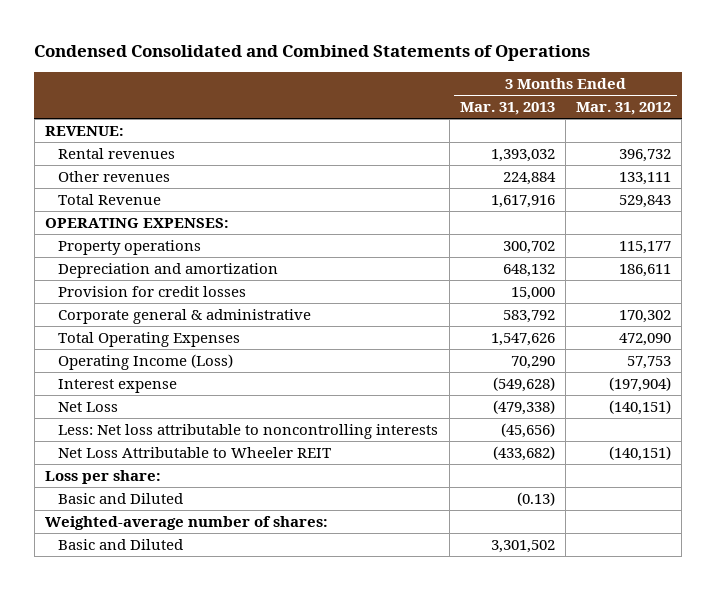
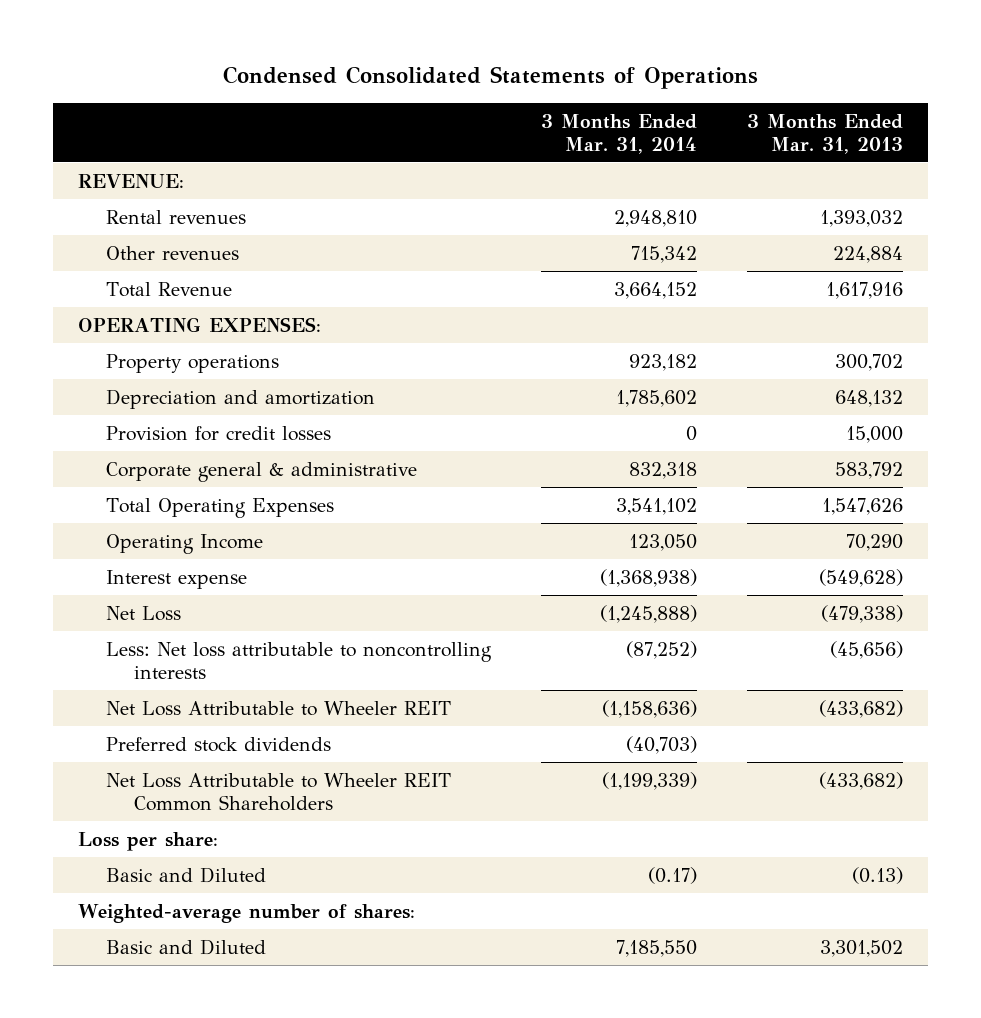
- Condensed Consolidated and Combined Statements of Operations
+ Condensed Consolidated Statements of Operations
- | 3 Months Ended Mar. 31, 2013 | 3 Months Ended Mar. 31, 2012
+ | 3 Months Ended Mar. 31, 2014 | 3 Months Ended Mar. 31, 2013
- Operating Income (Loss) | 70,290 | 57,753
+ Operating Income | 123,050 | 70,290
+ Preferred stock dividends | (40,703) |
+ Net Loss Attributable to Wheeler REIT Common Shareholders | (1,199,339) | (433,682)

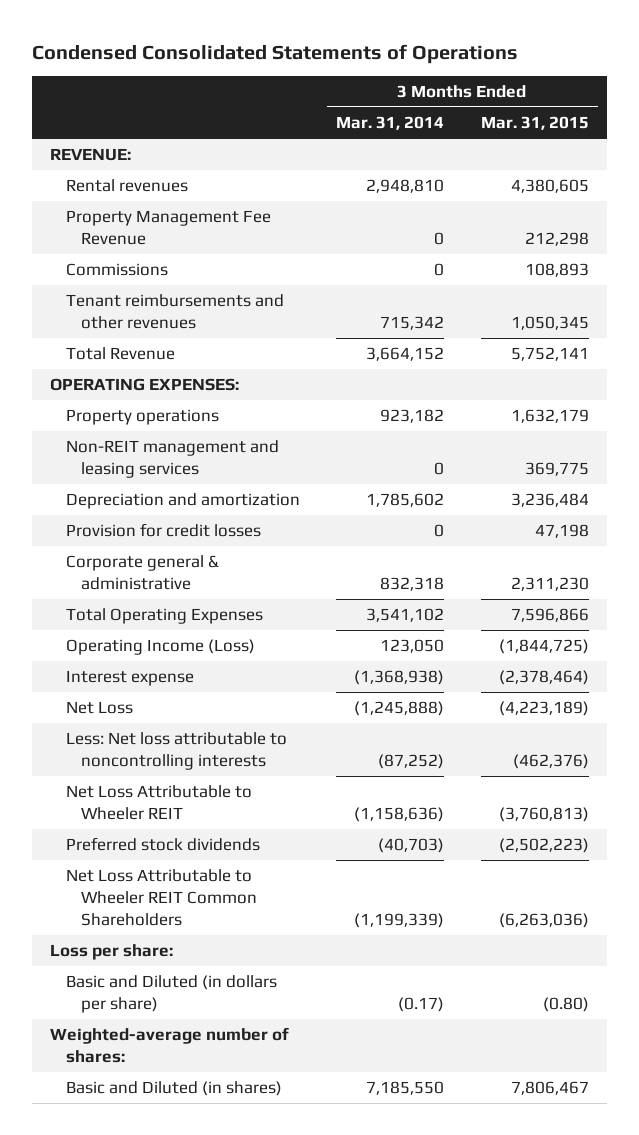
- | 3 Months Ended Mar. 31, 2014 | 3 Months Ended Mar. 31, 2013
+ | 3 Months Ended Mar. 31, 2014 | 3 Months Ended Mar. 31, 2015
- Other revenues | 715,342 | 224,884
+ Property Management Fee Revenue | 0 | 212,298
+ Commissions | 0 | 108,893
+ Tenant reimbursements and other revenues | 715,342 | 1,050,345
+ Non-REIT management and leasing services | 0 | 369,775
- Operating Income | 123,050 | 70,290
+ Operating Income (Loss) | 123,050 | (1,844,725)
- Basic and Diluted | (0.17) | (0.13)
+ Basic and Diluted (in dollars per share) | (0.17) | (0.80)
- Basic and Diluted | 7,185,550 | 3,301,502
+ Basic and Diluted (in shares) | 7,185,550 | 7,806,467

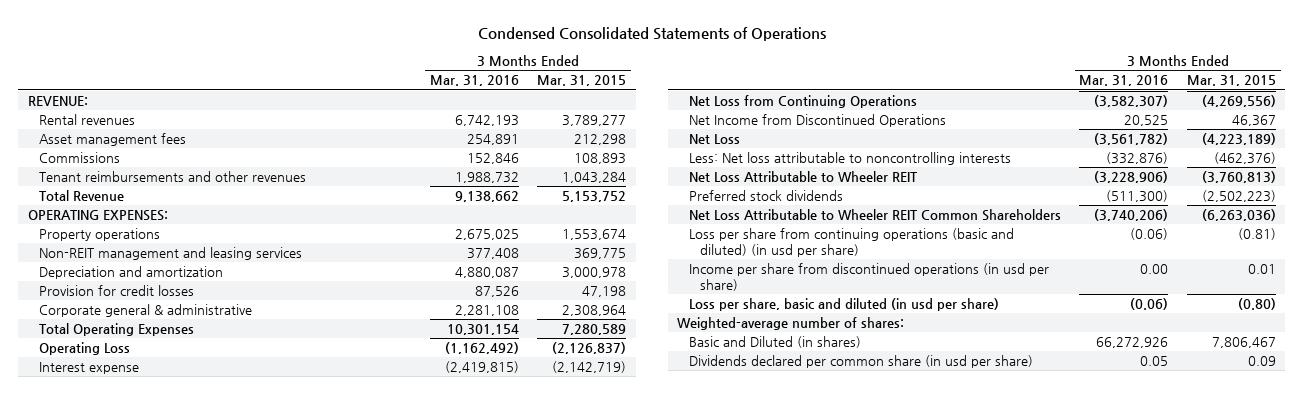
- | 3 Months Ended Mar. 31, 2014 | 3 Months Ended Mar. 31, 2015
+ | 3 Months Ended Mar. 31, 2016 | 3 Months Ended Mar. 31, 2015
- Rental revenues | 2,948,810 | 4,380,605
- Property Management Fee Revenue | 0 | 212,298
+ Rental revenues | 6,742,193 | 3,789,277
+ Asset management fees | 254,891 | 212,298
- Tenant reimbursements and other revenues | 715,342 | 1,050,345
- Total Revenue | 3,664,152 | 5,752,141
+ Tenant reimbursements and other revenues | 1,988,732 | 1,043,284
+ Total Revenue | 9,138,662 | 5,153,752
- Property operations | 923,182 | 1,632,179
+ Property operations | 2,675,025 | 1,553,674
- Depreciation and amortization | 1,785,602 | 3,236,484
+ Depreciation and amortization | 4,880,087 | 3,000,978
- Corporate general & administrative | 832,318 | 2,311,230
- Total Operating Expenses | 3,541,102 | 7,596,866
- Operating Income (Loss) | 123,050 | (1,844,725)
- Interest expense | (1,368,938) | (2,378,464)
+ Corporate general & administrative | 2,281,108 | 2,308,964
+ Total Operating Expenses | 10,301,154 | 7,280,589
+ Operating Loss | (1,162,492) | (2,126,837)
+ Interest expense | (2,419,815) | (2,142,719)
+ Net Loss from Continuing Operations | (3,582,307) | (4,269,556)
+ Net Income from Discontinued Operations | 20,525 | 46,367
- Loss per share:
- Basic and Diluted (in dollars per share) | (0.17) | (0.80)
+ Loss per share from continuing operations (basic and diluted) (in usd per share) | (0.06) | (0.81)
+ Income per share from discontinued operations (in usd per share) | 0.00 | 0.01
+ Loss per share, basic and diluted (in usd per share) | (0.06) | (0.80)
+ Dividends declared per common share (in usd per share) | 0.05 | 0.09

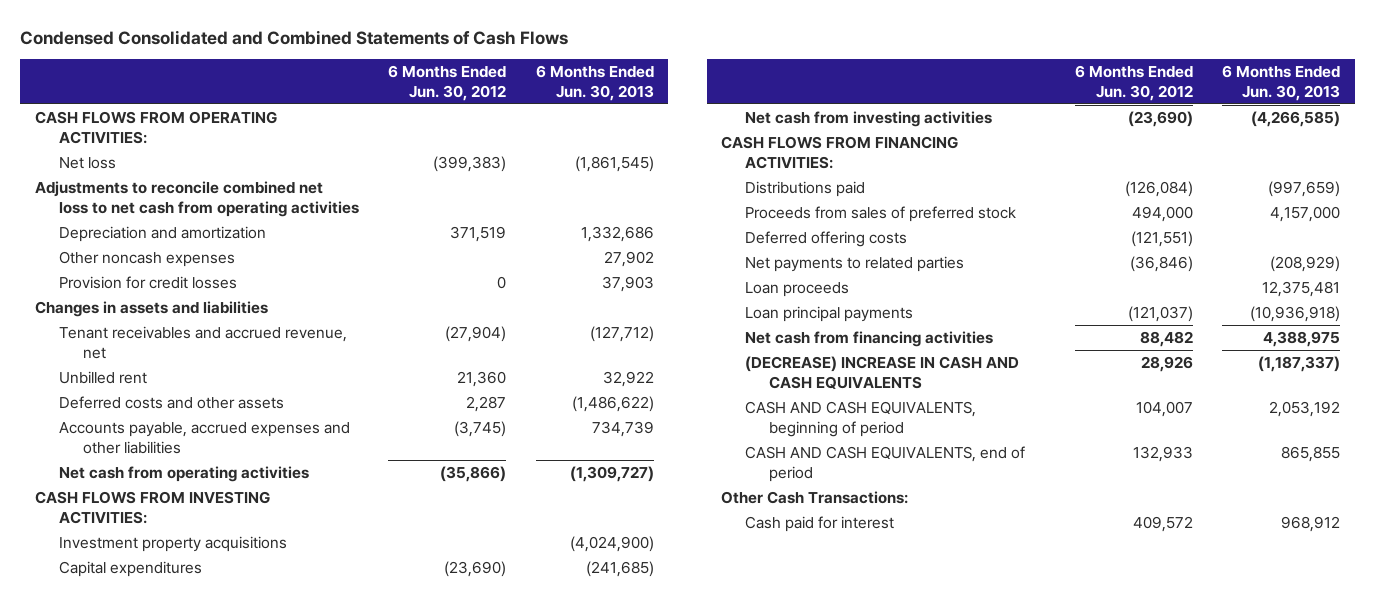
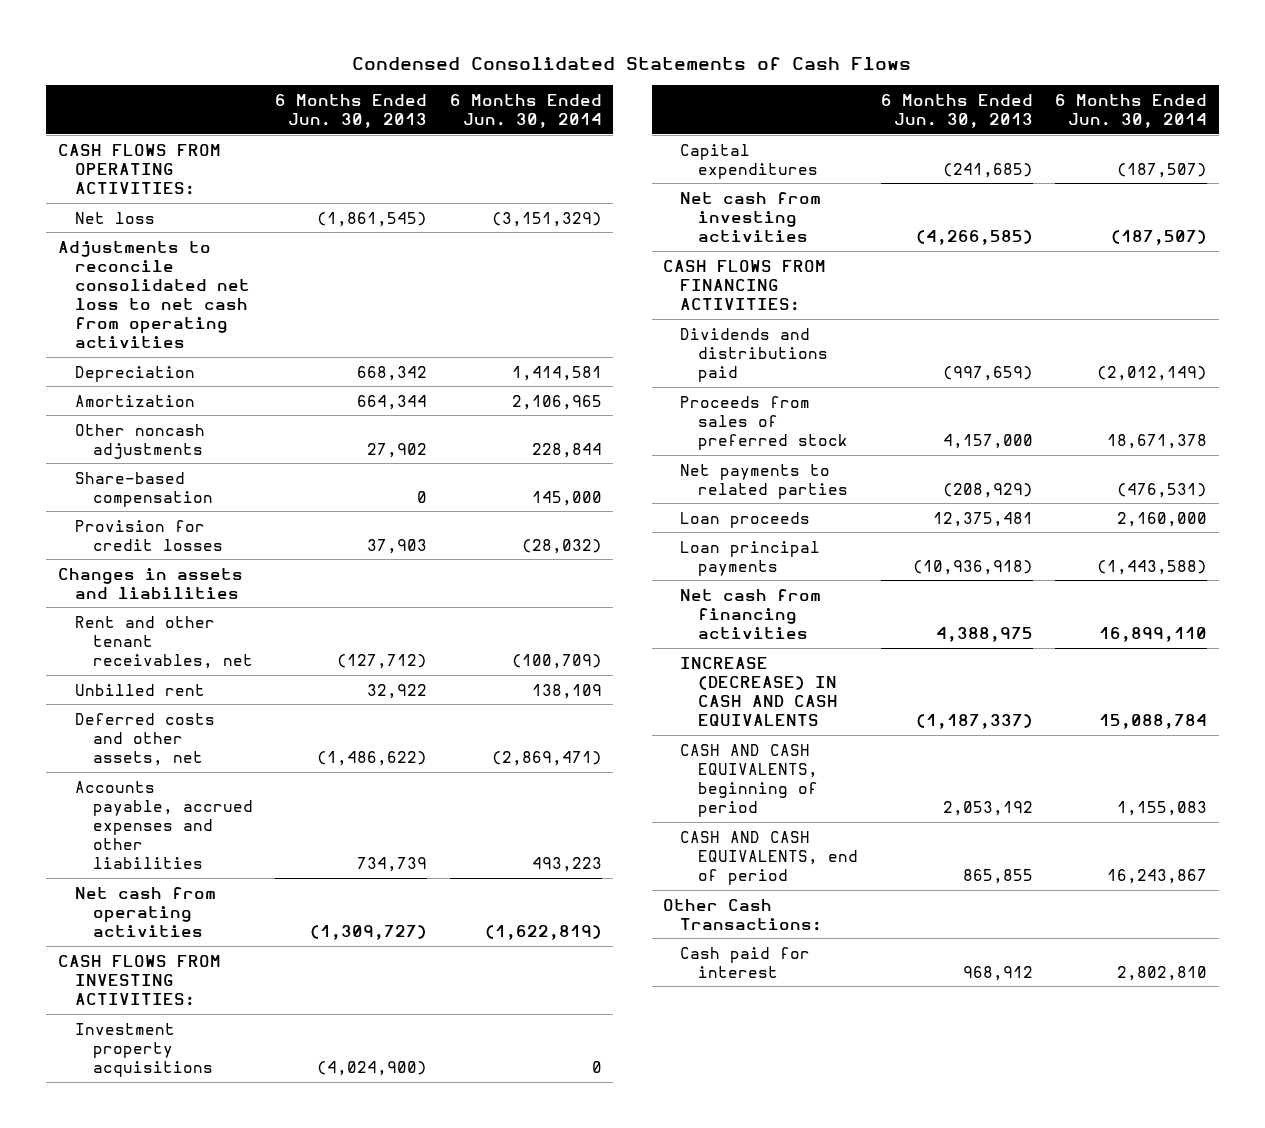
- Condensed Consolidated and Combined Statements of Cash Flows
+ Condensed Consolidated Statements of Cash Flows
- | 6 Months Ended Jun. 30, 2012 | 6 Months Ended Jun. 30, 2013
+ | 6 Months Ended Jun. 30, 2013 | 6 Months Ended Jun. 30, 2014
- Adjustments to reconcile combined net loss to net cash from operating activities
- Depreciation and amortization | 371,519 | 1,332,686
- Other noncash expenses | | 27,902
+ Adjustments to reconcile consolidated net loss to net cash from operating activities
+ Depreciation | 668,342 | 1,414,581
+ Amortization | 664,344 | 2,106,965
+ Other noncash adjustments | 27,902 | 228,844
+ Share-based compensation | 0 | 145,000
- Tenant receivables and accrued revenue, net | (27,904) | (127,712)
+ Rent and other tenant receivables, net | (127,712) | (100,709)
- Deferred costs and other assets | 2,287 | (1,486,622)
+ Deferred costs and other assets, net | (1,486,622) | (2,869,471)
- Distributions paid | (126,084) | (997,659)
+ Dividends and distributions paid | (997,659) | (2,012,149)
- Deferred offering costs | (121,551) |
- (DECREASE) INCREASE IN CASH AND CASH EQUIVALENTS | 28,926 | (1,187,337)
+ INCREASE (DECREASE) IN CASH AND CASH EQUIVALENTS | (1,187,337) | 15,088,784

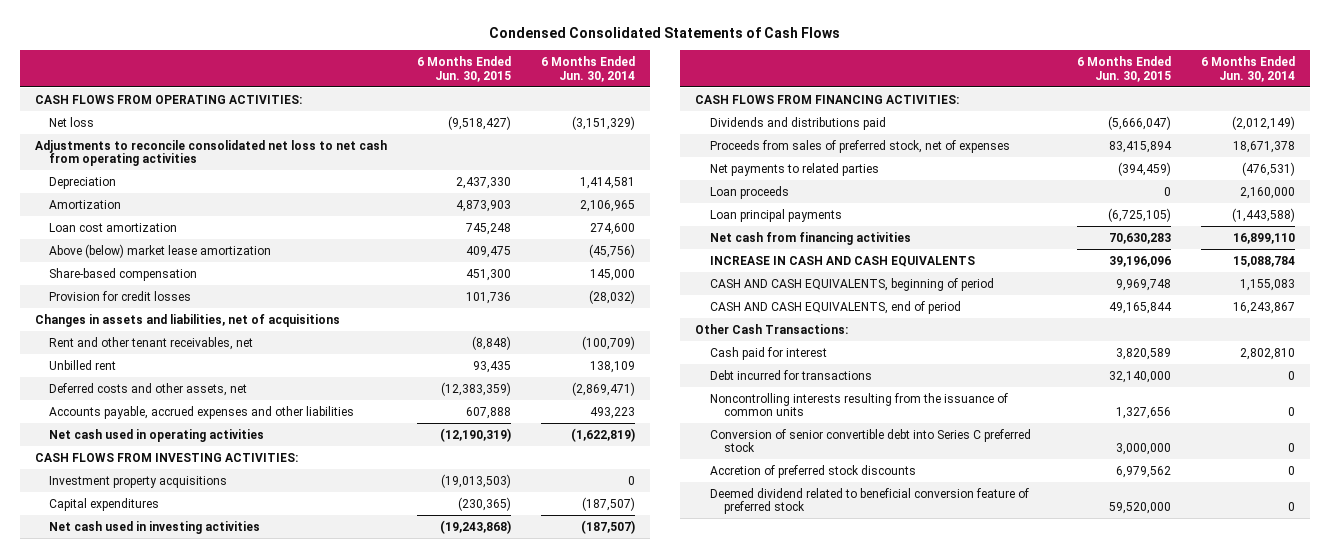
- | 6 Months Ended Jun. 30, 2013 | 6 Months Ended Jun. 30, 2014
+ | 6 Months Ended Jun. 30, 2015 | 6 Months Ended Jun. 30, 2014
- Other noncash adjustments | 27,902 | 228,844
+ Loan cost amortization | 745,248 | 274,600
+ Above (below) market lease amortization | 409,475 | (45,756)
- Changes in assets and liabilities
+ Changes in assets and liabilities, net of acquisitions
- Net cash from operating activities | (1,309,727) | (1,622,819)
+ Net cash used in operating activities | (12,190,319) | (1,622,819)
- Net cash from investing activities | (4,266,585) | (187,507)
+ Net cash used in investing activities | (19,243,868) | (187,507)
- Proceeds from sales of preferred stock | 4,157,000 | 18,671,378
+ Proceeds from sales of preferred stock, net of expenses | 83,415,894 | 18,671,378
- INCREASE (DECREASE) IN CASH AND CASH EQUIVALENTS | (1,187,337) | 15,088,784
+ INCREASE IN CASH AND CASH EQUIVALENTS | 39,196,096 | 15,088,784
+ Debt incurred for transactions | 32,140,000 | 0
+ Noncontrolling interests resulting from the issuance of common units | 1,327,656 | 0
+ Conversion of senior convertible debt into Series C preferred stock | 3,000,000 | 0
+ Accretion of preferred stock discounts | 6,979,562 | 0
+ Deemed dividend related to beneficial conversion feature of preferred stock | 59,520,000 | 0

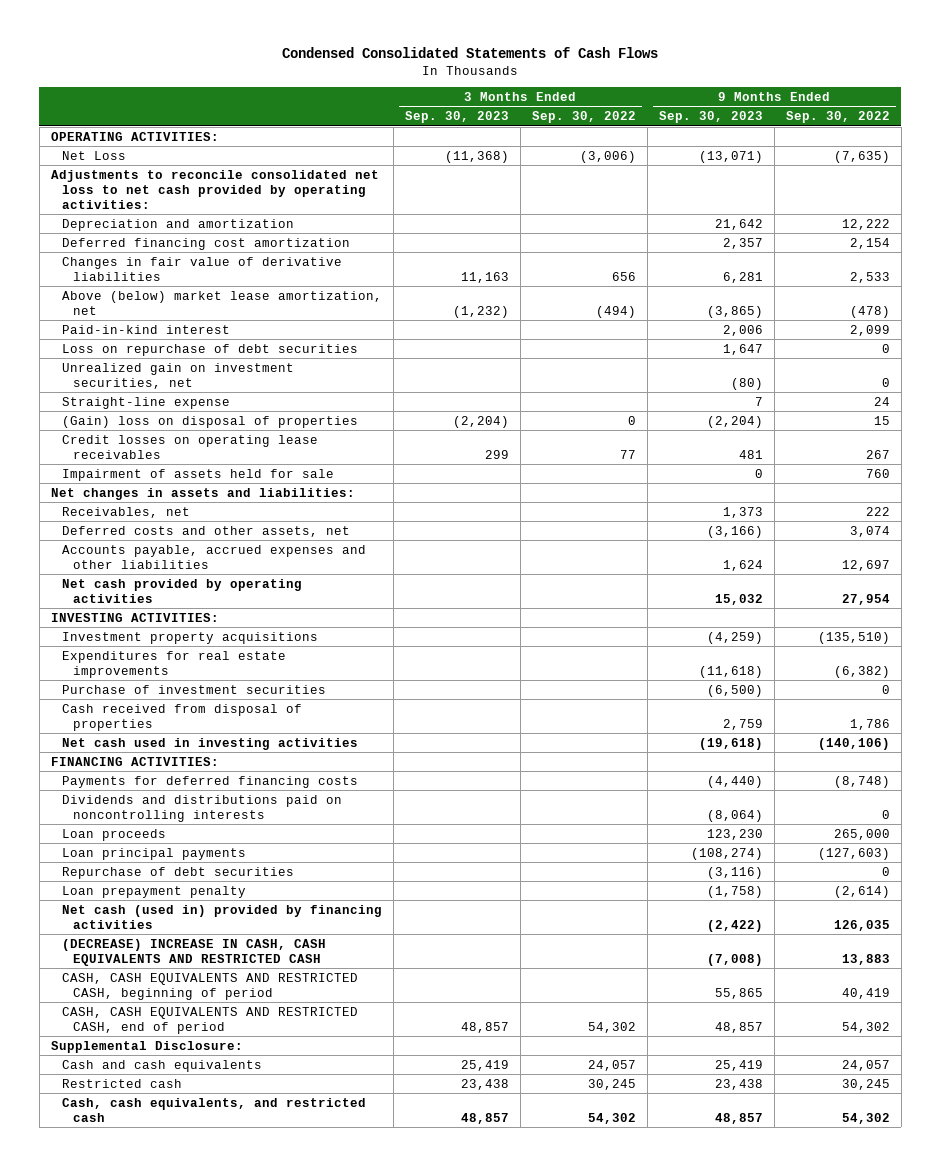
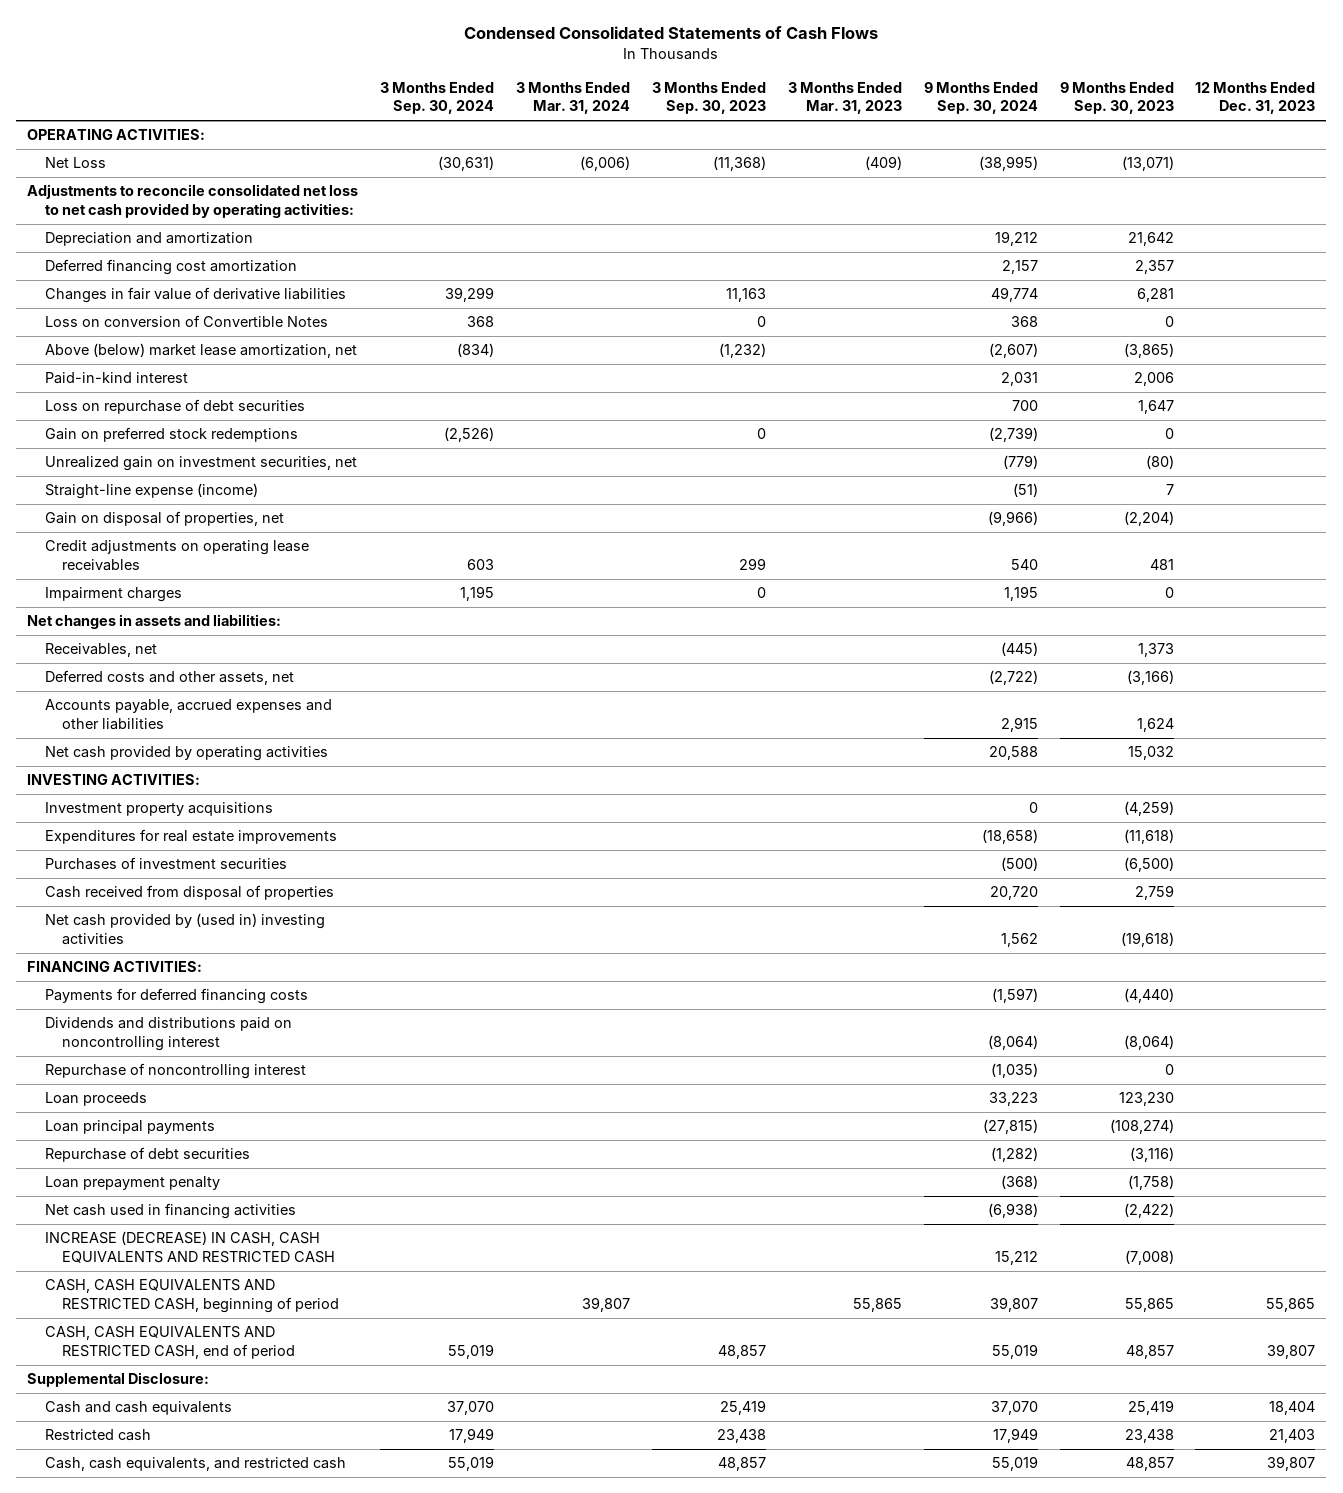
- | 3 Months Ended Sep. 30, 2023 | 3 Months Ended Sep. 30, 2022 | 9 Months Ended Sep. 30, 2023 | 9 Months Ended Sep. 30, 2022
+ | 3 Months Ended Sep. 30, 2024 | 3 Months Ended Mar. 31, 2024 | 3 Months Ended Sep. 30, 2023 | 3 Months Ended Mar. 31, 2023 | 9 Months Ended Sep. 30, 2024 | 9 Months Ended Sep. 30, 2023 | 12 Months Ended Dec. 31, 2023
+ Loss on conversion of Convertible Notes | 368 | | 0 | | 368 | 0 |
+ Gain on preferred stock redemptions | (2,526) | | 0 | | (2,739) | 0 |
- Straight-line expense | | | 7 | 24
- (Gain) loss on disposal of properties | (2,204) | 0 | (2,204) | 15
- Credit losses on operating lease receivables | 299 | 77 | 481 | 267
- Impairment of assets held for sale | | | 0 | 760
+ Straight-line expense (income) | | | | | (51) | 7 |
+ Gain on disposal of properties, net | | | | | (9,966) | (2,204) |
+ Credit adjustments on operating lease receivables | 603 | | 299 | | 540 | 481 |
+ Impairment charges | 1,195 | | 0 | | 1,195 | 0 |
- Purchase of investment securities | | | (6,500) | 0
+ Purchases of investment securities | | | | | (500) | (6,500) |
- Net cash used in investing activities | | | (19,618) | (140,106)
+ Net cash provided by (used in) investing activities | | | | | 1,562 | (19,618) |
- Dividends and distributions paid on noncontrolling interests | | | (8,064) | 0
+ Dividends and distributions paid on noncontrolling interest | | | | | (8,064) | (8,064) |
+ Repurchase of noncontrolling interest | | | | | (1,035) | 0 |
- Net cash (used in) provided by financing activities | | | (2,422) | 126,035
- (DECREASE) INCREASE IN CASH, CASH EQUIVALENTS AND RESTRICTED CASH | | | (7,008) | 13,883
+ Net cash used in financing activities | | | | | (6,938) | (2,422) |
+ INCREASE (DECREASE) IN CASH, CASH EQUIVALENTS AND RESTRICTED CASH | | | | | 15,212 | (7,008) |

